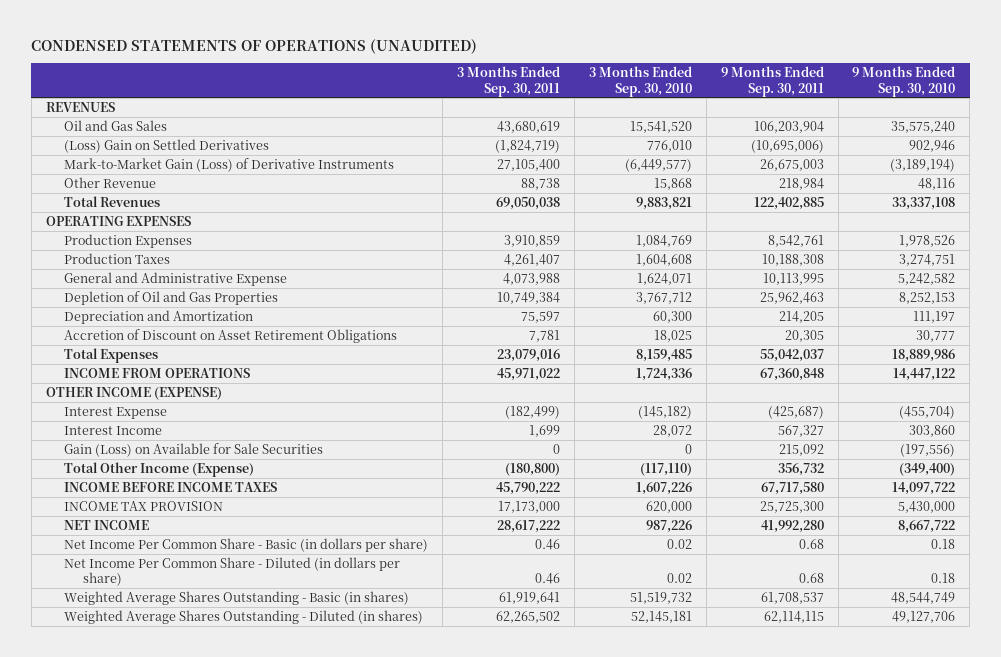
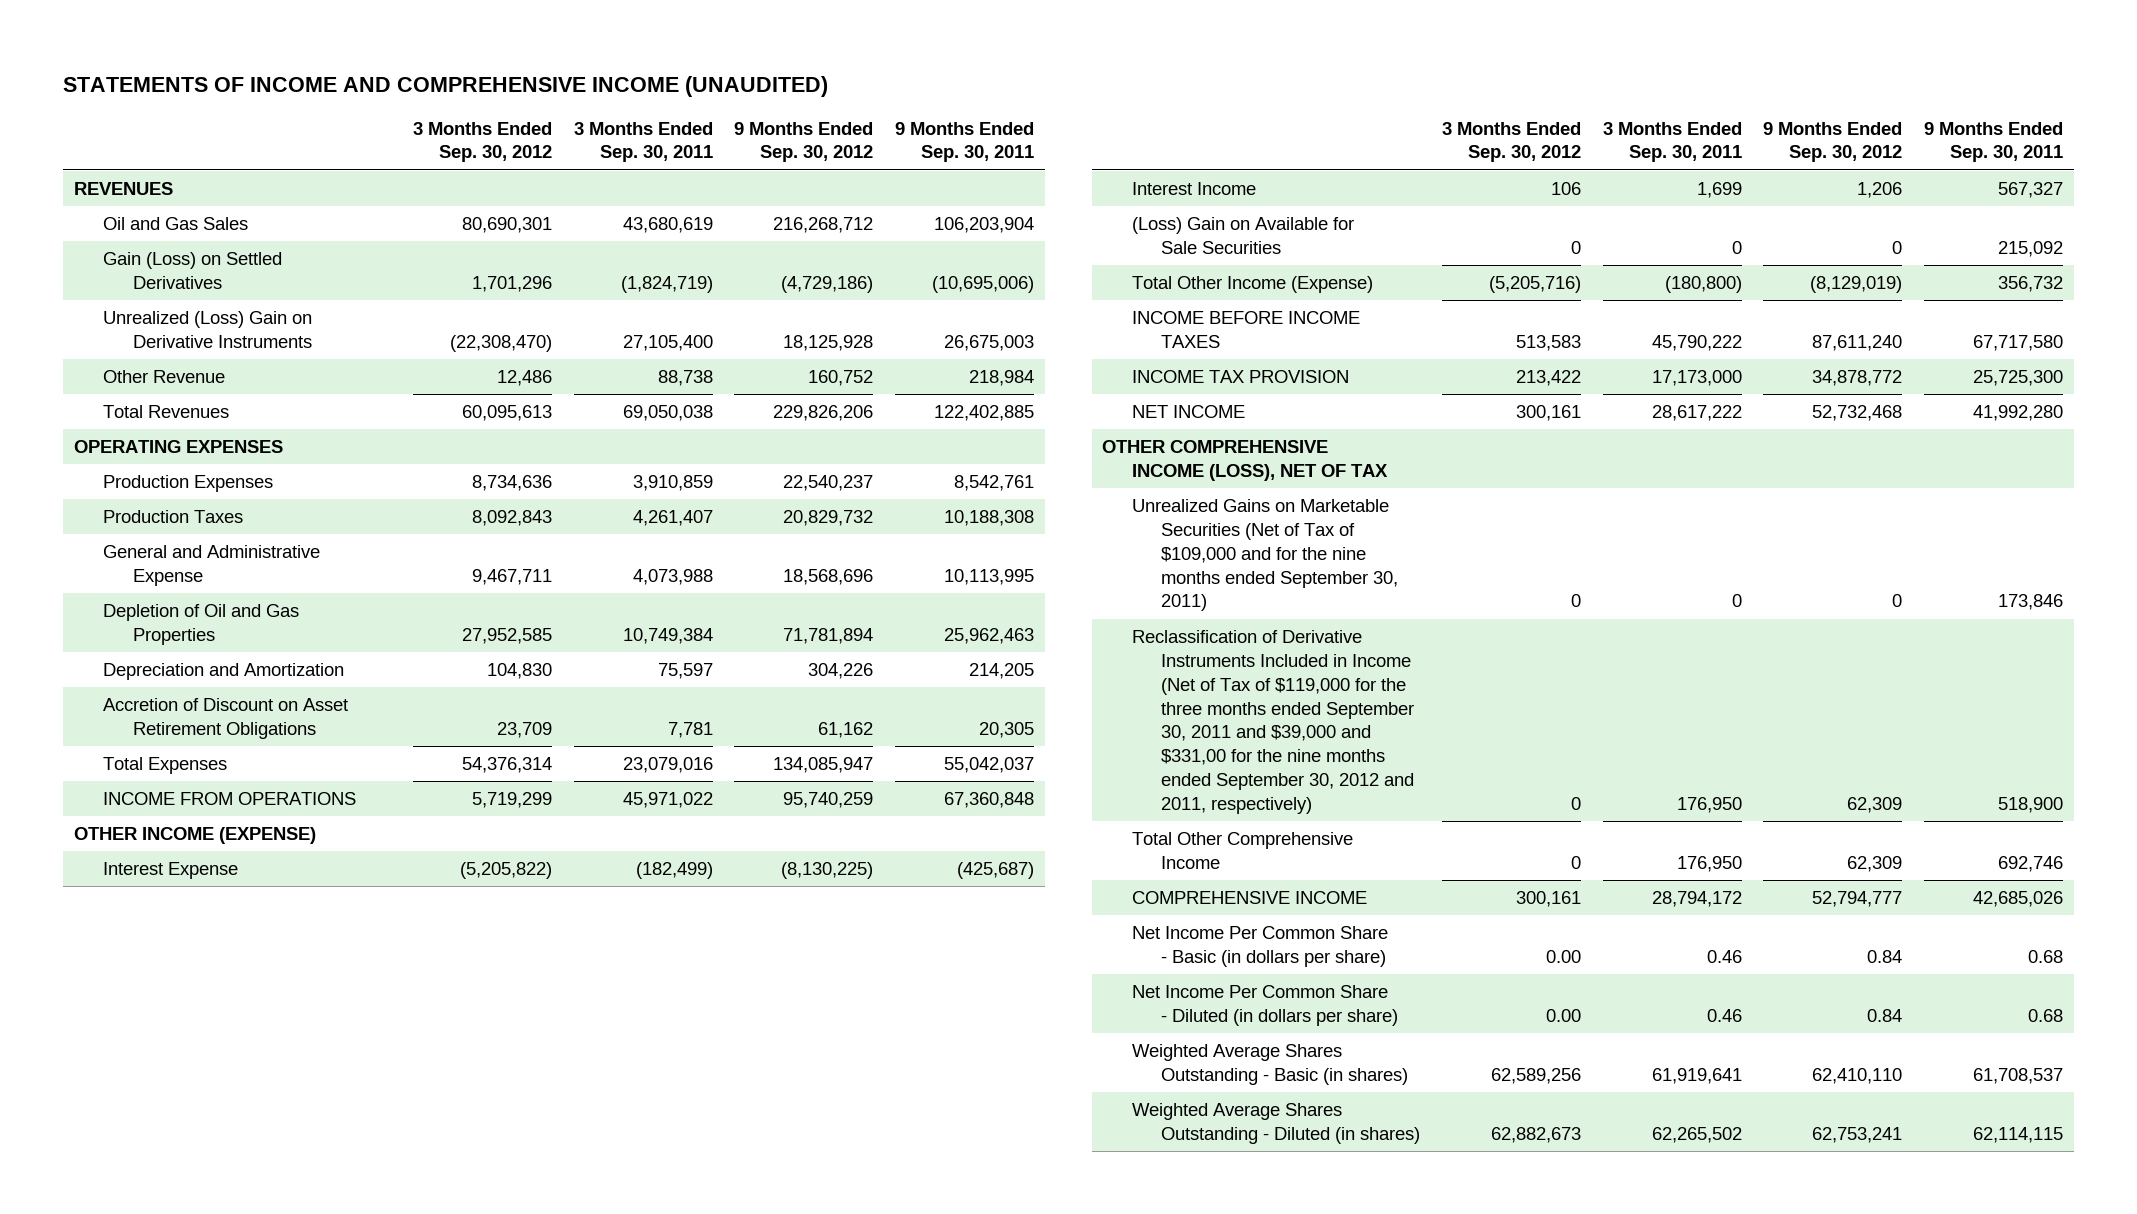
- CONDENSED STATEMENTS OF OPERATIONS (UNAUDITED)
+ STATEMENTS OF INCOME AND COMPREHENSIVE INCOME (UNAUDITED)
- | 3 Months Ended Sep. 30, 2011 | 3 Months Ended Sep. 30, 2010 | 9 Months Ended Sep. 30, 2011 | 9 Months Ended Sep. 30, 2010
+ | 3 Months Ended Sep. 30, 2012 | 3 Months Ended Sep. 30, 2011 | 9 Months Ended Sep. 30, 2012 | 9 Months Ended Sep. 30, 2011
- (Loss) Gain on Settled Derivatives | (1,824,719) | 776,010 | (10,695,006) | 902,946
- Mark-to-Market Gain (Loss) of Derivative Instruments | 27,105,400 | (6,449,577) | 26,675,003 | (3,189,194)
+ Gain (Loss) on Settled Derivatives | 1,701,296 | (1,824,719) | (4,729,186) | (10,695,006)
+ Unrealized (Loss) Gain on Derivative Instruments | (22,308,470) | 27,105,400 | 18,125,928 | 26,675,003
- Gain (Loss) on Available for Sale Securities | 0 | 0 | 215,092 | (197,556)
+ (Loss) Gain on Available for Sale Securities | 0 | 0 | 0 | 215,092
+ OTHER COMPREHENSIVE INCOME (LOSS), NET OF TAX
+ Unrealized Gains on Marketable Securities (Net of Tax of $109,000 and for the nine months ended September 30, 2011) | 0 | 0 | 0 | 173,846
+ Reclassification of Derivative Instruments Included in Income (Net of Tax of $119,000 for the three months ended September 30, 2011 and $39,000 and $331,00 for the nine months ended September 30, 2012 and 2011, respectively) | 0 | 176,950 | 62,309 | 518,900
+ Total Other Comprehensive Income | 0 | 176,950 | 62,309 | 692,746
+ COMPREHENSIVE INCOME | 300,161 | 28,794,172 | 52,794,777 | 42,685,026

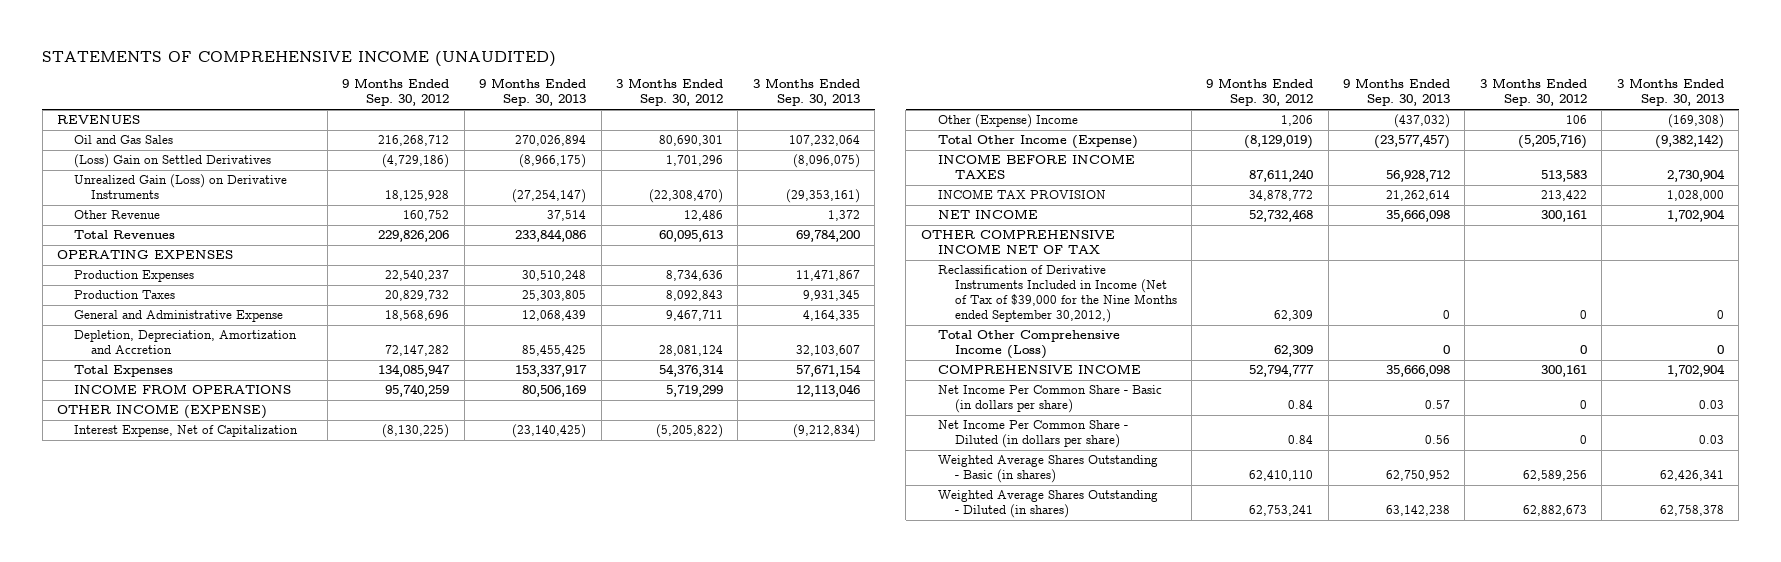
- STATEMENTS OF INCOME AND COMPREHENSIVE INCOME (UNAUDITED)
+ STATEMENTS OF COMPREHENSIVE INCOME (UNAUDITED)
- | 3 Months Ended Sep. 30, 2012 | 3 Months Ended Sep. 30, 2011 | 9 Months Ended Sep. 30, 2012 | 9 Months Ended Sep. 30, 2011
+ | 9 Months Ended Sep. 30, 2012 | 9 Months Ended Sep. 30, 2013 | 3 Months Ended Sep. 30, 2012 | 3 Months Ended Sep. 30, 2013
- Gain (Loss) on Settled Derivatives | 1,701,296 | (1,824,719) | (4,729,186) | (10,695,006)
- Unrealized (Loss) Gain on Derivative Instruments | (22,308,470) | 27,105,400 | 18,125,928 | 26,675,003
+ (Loss) Gain on Settled Derivatives | (4,729,186) | (8,966,175) | 1,701,296 | (8,096,075)
+ Unrealized Gain (Loss) on Derivative Instruments | 18,125,928 | (27,254,147) | (22,308,470) | (29,353,161)
- Depletion of Oil and Gas Properties | 27,952,585 | 10,749,384 | 71,781,894 | 25,962,463
- Depreciation and Amortization | 104,830 | 75,597 | 304,226 | 214,205
- Accretion of Discount on Asset Retirement Obligations | 23,709 | 7,781 | 61,162 | 20,305
+ Depletion, Depreciation, Amortization and Accretion | 72,147,282 | 85,455,425 | 28,081,124 | 32,103,607
- Interest Expense | (5,205,822) | (182,499) | (8,130,225) | (425,687)
- Interest Income | 106 | 1,699 | 1,206 | 567,327
- (Loss) Gain on Available for Sale Securities | 0 | 0 | 0 | 215,092
+ Interest Expense, Net of Capitalization | (8,130,225) | (23,140,425) | (5,205,822) | (9,212,834)
+ Other (Expense) Income | 1,206 | (437,032) | 106 | (169,308)
- OTHER COMPREHENSIVE INCOME (LOSS), NET OF TAX
- Unrealized Gains on Marketable Securities (Net of Tax of $109,000 and for the nine months ended September 30, 2011) | 0 | 0 | 0 | 173,846
- Reclassification of Derivative Instruments Included in Income (Net of Tax of $119,000 for the three months ended September 30, 2011 and $39,000 and $331,00 for the nine months ended September 30, 2012 and 2011, respectively) | 0 | 176,950 | 62,309 | 518,900
- Total Other Comprehensive Income | 0 | 176,950 | 62,309 | 692,746
+ OTHER COMPREHENSIVE INCOME NET OF TAX
+ Reclassification of Derivative Instruments Included in Income (Net of Tax of $39,000 for the Nine Months ended September 30,2012,) | 62,309 | 0 | 0 | 0
+ Total Other Comprehensive Income (Loss) | 62,309 | 0 | 0 | 0
- Net Income Per Common Share - Basic (in dollars per share) | 0.00 | 0.46 | 0.84 | 0.68
- Net Income Per Common Share - Diluted (in dollars per share) | 0.00 | 0.46 | 0.84 | 0.68
+ Net Income Per Common Share - Basic (in dollars per share) | 0.84 | 0.57 | 0 | 0.03
+ Net Income Per Common Share - Diluted (in dollars per share) | 0.84 | 0.56 | 0 | 0.03

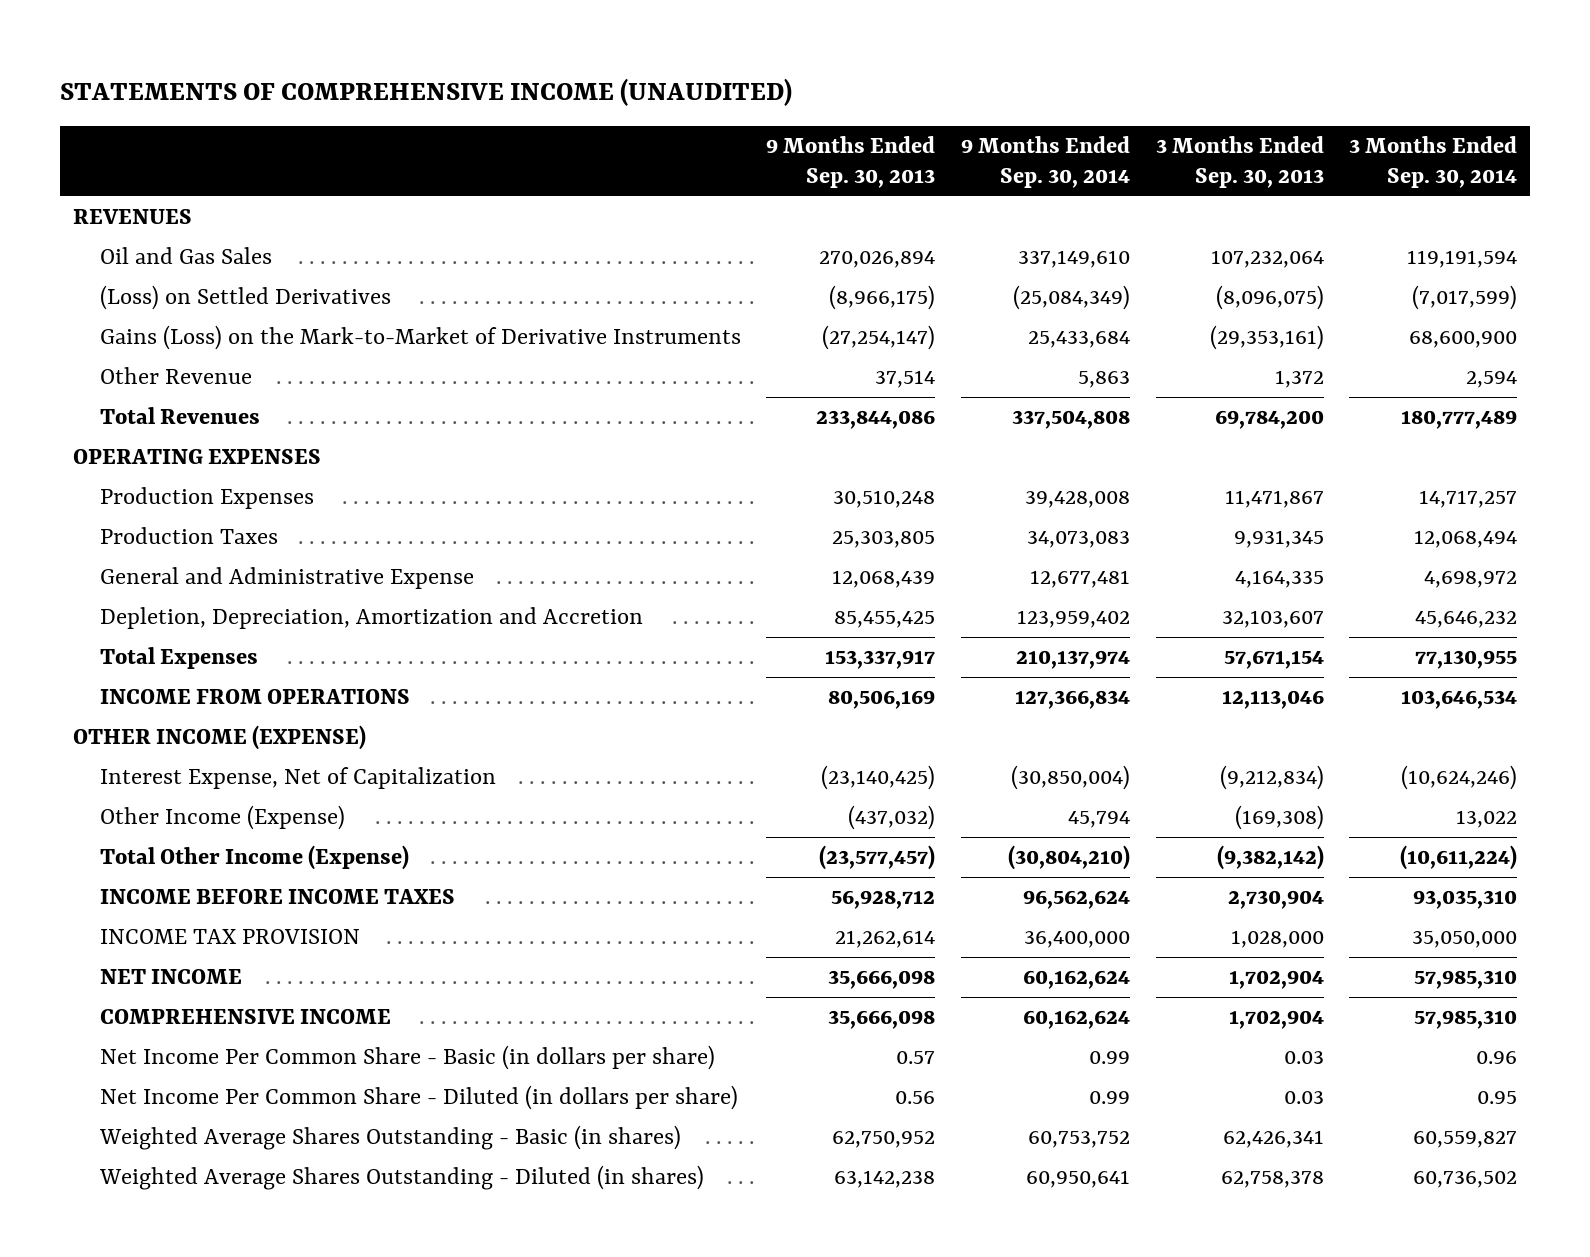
- | 9 Months Ended Sep. 30, 2012 | 9 Months Ended Sep. 30, 2013 | 3 Months Ended Sep. 30, 2012 | 3 Months Ended Sep. 30, 2013
+ | 9 Months Ended Sep. 30, 2013 | 9 Months Ended Sep. 30, 2014 | 3 Months Ended Sep. 30, 2013 | 3 Months Ended Sep. 30, 2014
- (Loss) Gain on Settled Derivatives | (4,729,186) | (8,966,175) | 1,701,296 | (8,096,075)
- Unrealized Gain (Loss) on Derivative Instruments | 18,125,928 | (27,254,147) | (22,308,470) | (29,353,161)
+ (Loss) on Settled Derivatives | (8,966,175) | (25,084,349) | (8,096,075) | (7,017,599)
+ Gains (Loss) on the Mark-to-Market of Derivative Instruments | (27,254,147) | 25,433,684 | (29,353,161) | 68,600,900
- Other (Expense) Income | 1,206 | (437,032) | 106 | (169,308)
+ Other Income (Expense) | (437,032) | 45,794 | (169,308) | 13,022
- OTHER COMPREHENSIVE INCOME NET OF TAX
- Reclassification of Derivative Instruments Included in Income (Net of Tax of $39,000 for the Nine Months ended September 30,2012,) | 62,309 | 0 | 0 | 0
- Total Other Comprehensive Income (Loss) | 62,309 | 0 | 0 | 0

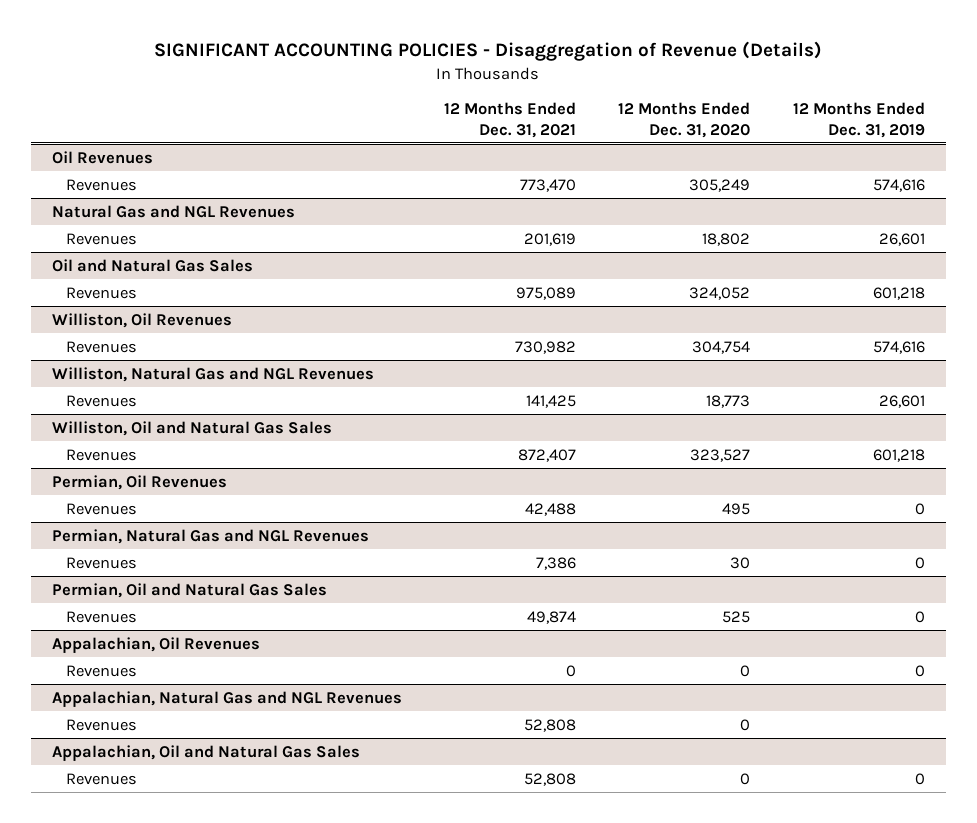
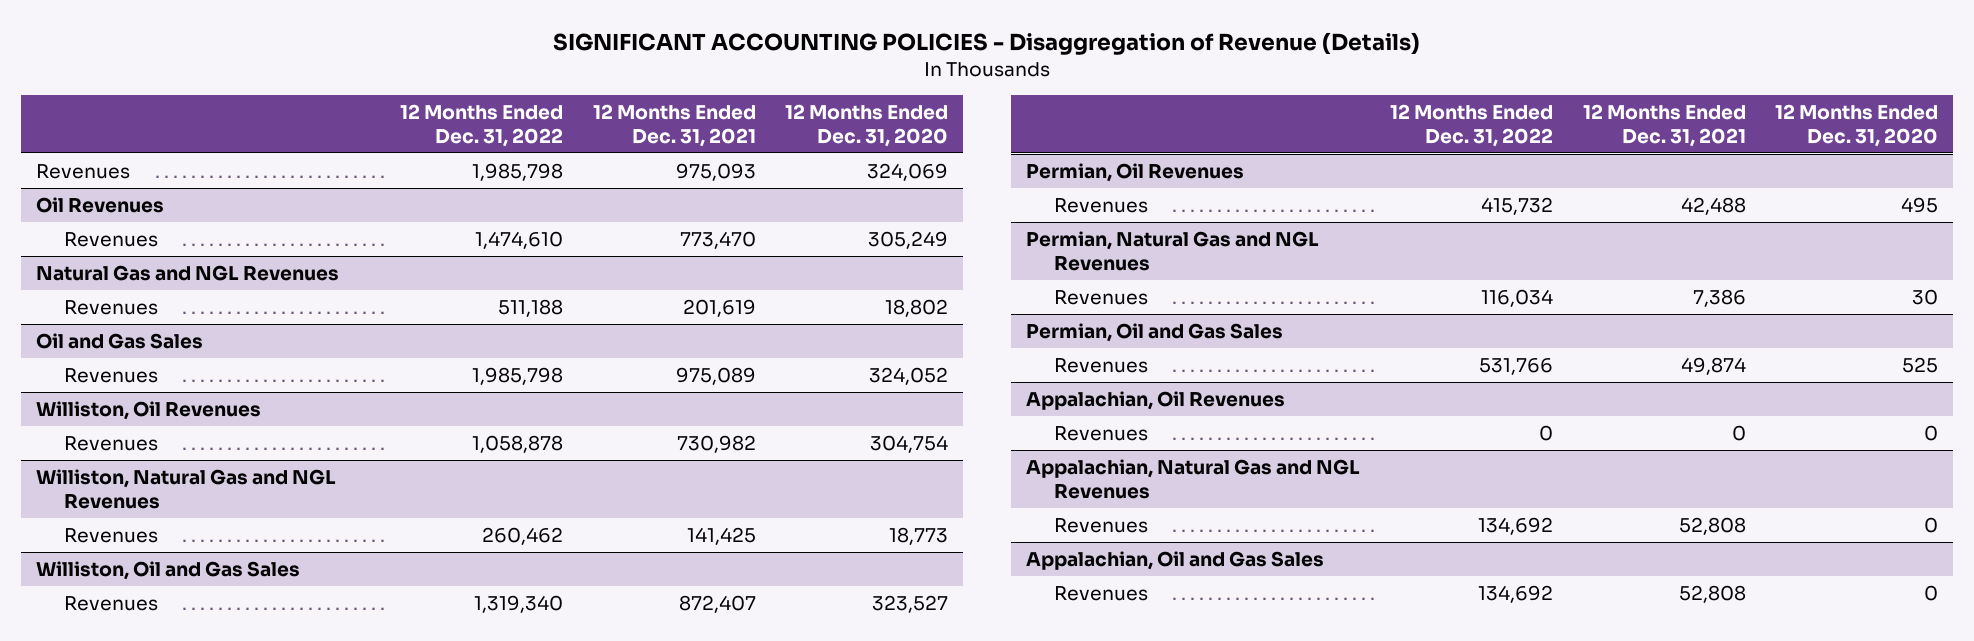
- | 12 Months Ended Dec. 31, 2021 | 12 Months Ended Dec. 31, 2020 | 12 Months Ended Dec. 31, 2019
+ | 12 Months Ended Dec. 31, 2022 | 12 Months Ended Dec. 31, 2021 | 12 Months Ended Dec. 31, 2020
+ Revenues | 1,985,798 | 975,093 | 324,069
- Oil and Natural Gas Sales
+ Oil and Gas Sales
- Williston, Oil and Natural Gas Sales
+ Williston, Oil and Gas Sales
- Permian, Oil and Natural Gas Sales
+ Permian, Oil and Gas Sales
- Appalachian, Oil and Natural Gas Sales
+ Appalachian, Oil and Gas Sales

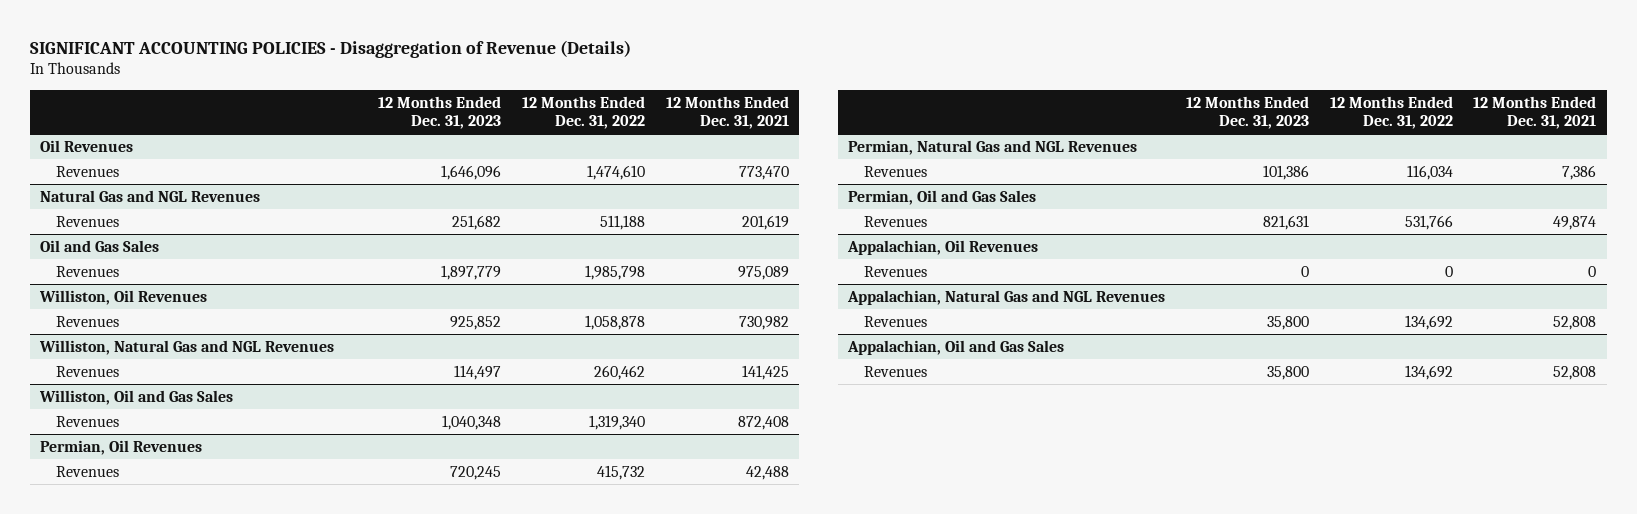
- | 12 Months Ended Dec. 31, 2022 | 12 Months Ended Dec. 31, 2021 | 12 Months Ended Dec. 31, 2020
+ | 12 Months Ended Dec. 31, 2023 | 12 Months Ended Dec. 31, 2022 | 12 Months Ended Dec. 31, 2021
- Revenues | 1,985,798 | 975,093 | 324,069
@ Williston, Oil and Gas Sales
- Revenues | 1,319,340 | 872,407 | 323,527
+ Revenues | 1,040,348 | 1,319,340 | 872,408

